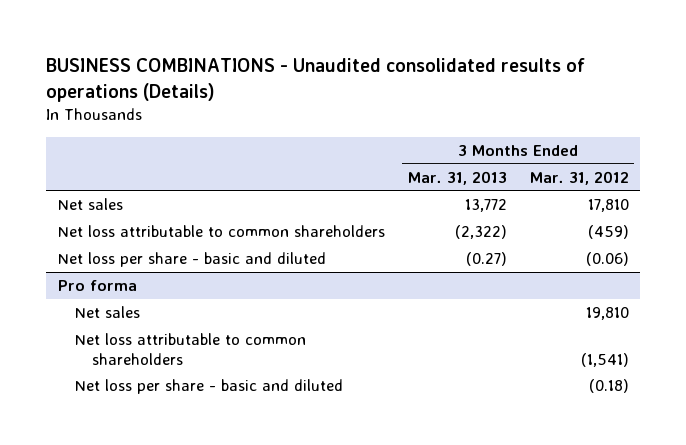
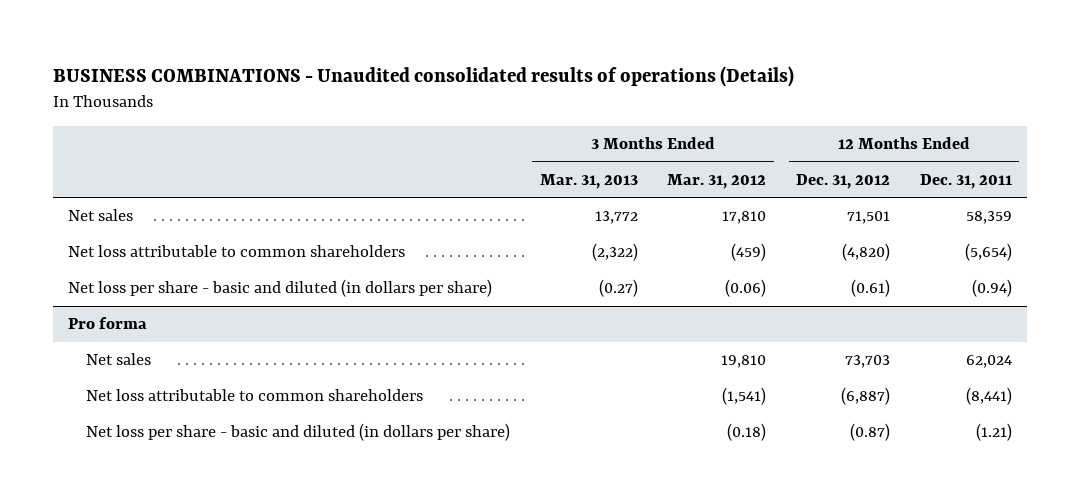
- | 3 Months Ended Mar. 31, 2013 | 3 Months Ended Mar. 31, 2012
+ | 3 Months Ended Mar. 31, 2013 | 3 Months Ended Mar. 31, 2012 | 12 Months Ended Dec. 31, 2012 | 12 Months Ended Dec. 31, 2011
- Net loss per share - basic and diluted | (0.27) | (0.06)
+ Net loss per share - basic and diluted (in dollars per share) | (0.27) | (0.06) | (0.61) | (0.94)
@ Pro forma
- Net loss per share - basic and diluted | | (0.18)
+ Net loss per share - basic and diluted (in dollars per share) | | (0.18) | (0.87) | (1.21)

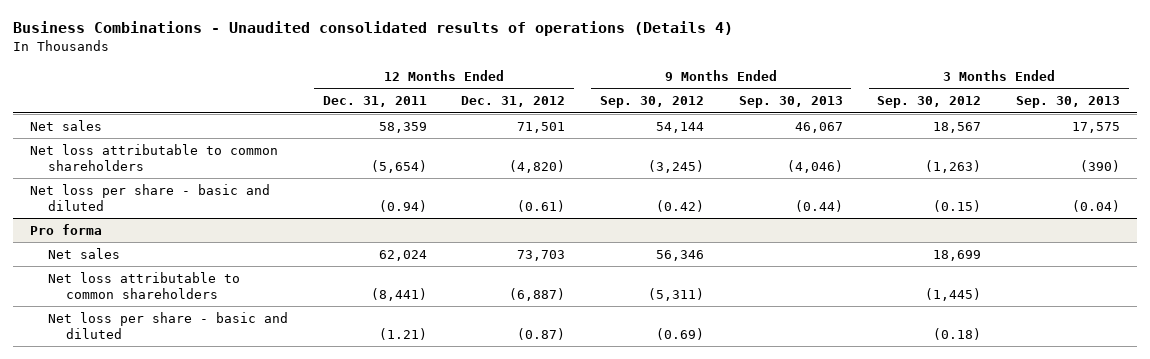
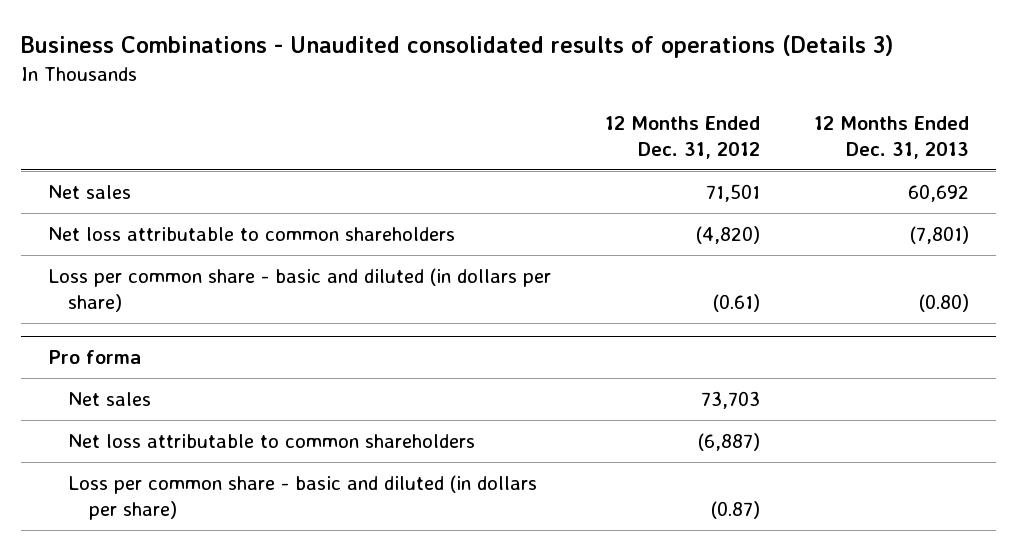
- Business Combinations - Unaudited consolidated results of operations (Details 4)
+ Business Combinations - Unaudited consolidated results of operations (Details 3)
- | 12 Months Ended Dec. 31, 2011 | 12 Months Ended Dec. 31, 2012 | 9 Months Ended Sep. 30, 2012 | 9 Months Ended Sep. 30, 2013 | 3 Months Ended Sep. 30, 2012 | 3 Months Ended Sep. 30, 2013
+ | 12 Months Ended Dec. 31, 2012 | 12 Months Ended Dec. 31, 2013
- Net loss per share - basic and diluted | (0.94) | (0.61) | (0.42) | (0.44) | (0.15) | (0.04)
+ Loss per common share - basic and diluted (in dollars per share) | (0.61) | (0.80)
@ Pro forma
- Net loss per share - basic and diluted | (1.21) | (0.87) | (0.69) | | (0.18) |
+ Loss per common share - basic and diluted (in dollars per share) | (0.87) |

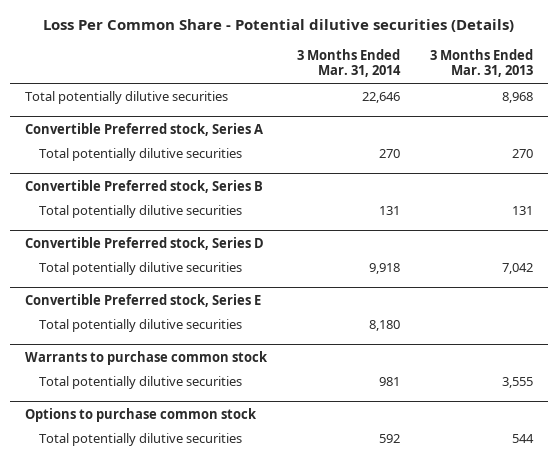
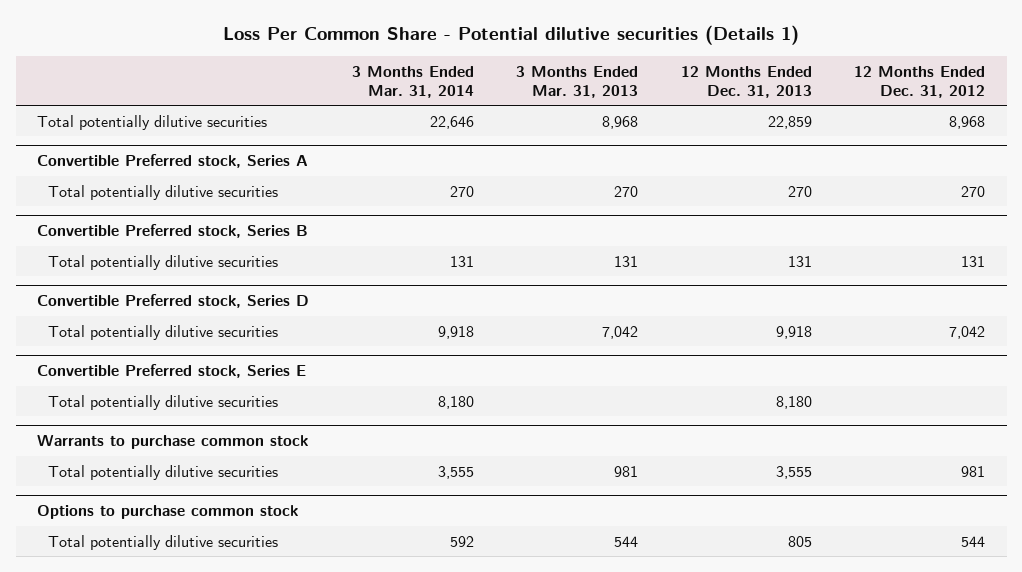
- Loss Per Common Share - Potential dilutive securities (Details)
+ Loss Per Common Share - Potential dilutive securities (Details 1)
- | 3 Months Ended Mar. 31, 2014 | 3 Months Ended Mar. 31, 2013
+ | 3 Months Ended Mar. 31, 2014 | 3 Months Ended Mar. 31, 2013 | 12 Months Ended Dec. 31, 2013 | 12 Months Ended Dec. 31, 2012
@ Warrants to purchase common stock
- Total potentially dilutive securities | 981 | 3,555
+ Total potentially dilutive securities | 3,555 | 981 | 3,555 | 981

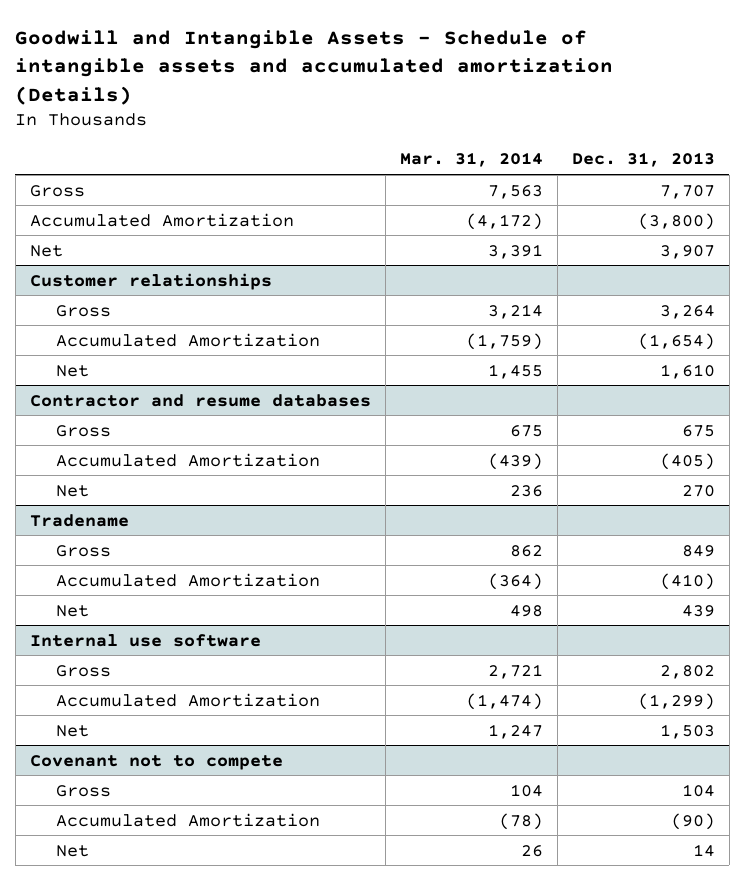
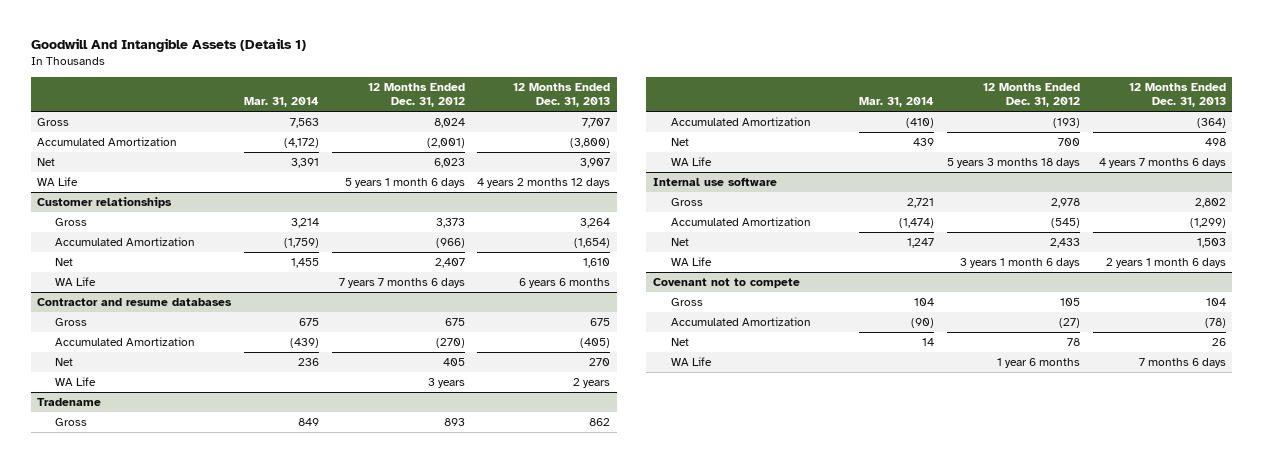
- Goodwill and Intangible Assets - Schedule of intangible assets and accumulated amortization (Details)
+ Goodwill And Intangible Assets (Details 1)
- | Mar. 31, 2014 | Dec. 31, 2013
+ | Mar. 31, 2014 | 12 Months Ended Dec. 31, 2012 | 12 Months Ended Dec. 31, 2013
+ WA Life | | 5 years 1 month 6 days | 4 years 2 months 12 days
@ Customer relationships
+ WA Life | | 7 years 7 months 6 days | 6 years 6 months
@ Contractor and resume databases
+ WA Life | | 3 years | 2 years
@ Tradename
- Gross | 862 | 849
- Accumulated Amortization | (364) | (410)
- Net | 498 | 439
+ Gross | 849 | 893 | 862
+ Accumulated Amortization | (410) | (193) | (364)
+ Net | 439 | 700 | 498
+ WA Life | | 5 years 3 months 18 days | 4 years 7 months 6 days
@ Internal use software
+ WA Life | | 3 years 1 month 6 days | 2 years 1 month 6 days
@ Covenant not to compete
- Accumulated Amortization | (78) | (90)
- Net | 26 | 14
+ Accumulated Amortization | (90) | (27) | (78)
+ Net | 14 | 78 | 26
+ WA Life | | 1 year 6 months | 7 months 6 days

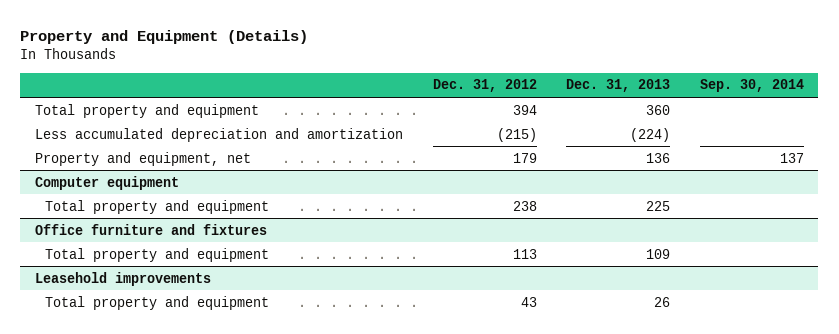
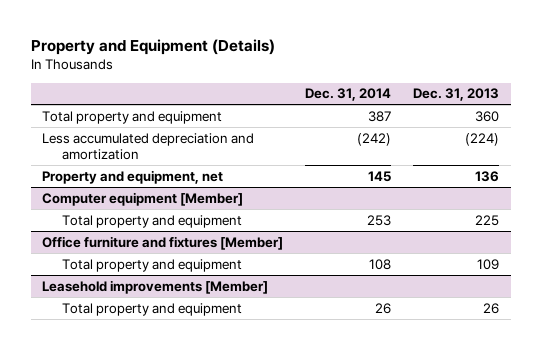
- | Dec. 31, 2012 | Dec. 31, 2013 | Sep. 30, 2014
+ | Dec. 31, 2014 | Dec. 31, 2013
- Computer equipment
+ Computer equipment [Member]
- Office furniture and fixtures
+ Office furniture and fixtures [Member]
- Leasehold improvements
+ Leasehold improvements [Member]

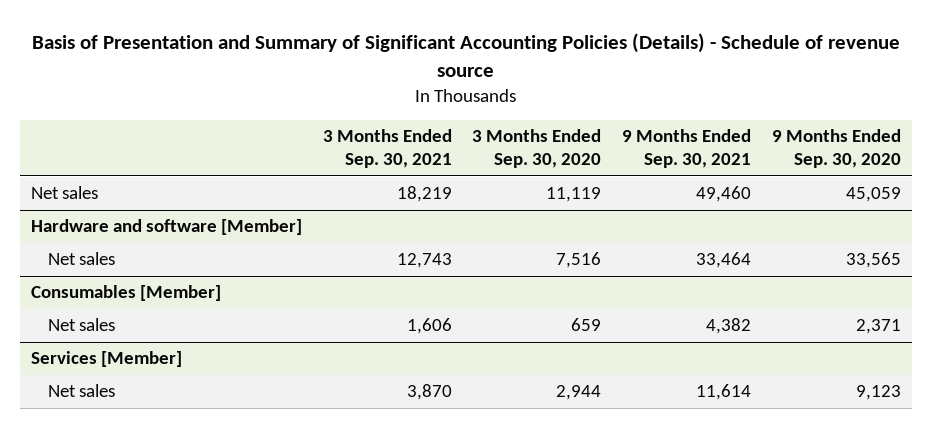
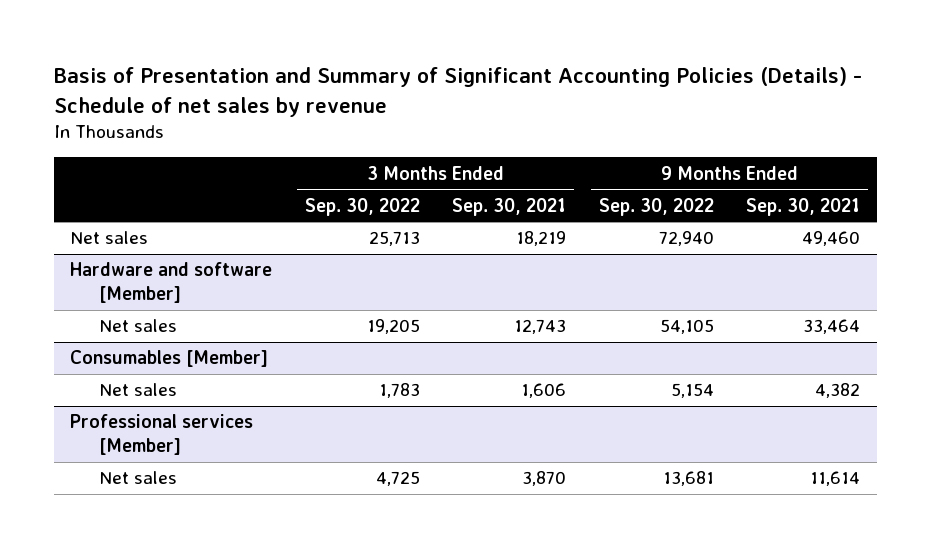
- Basis of Presentation and Summary of Significant Accounting Policies (Details) - Schedule of revenue source
+ Basis of Presentation and Summary of Significant Accounting Policies (Details) - Schedule of net sales by revenue
- | 3 Months Ended Sep. 30, 2021 | 3 Months Ended Sep. 30, 2020 | 9 Months Ended Sep. 30, 2021 | 9 Months Ended Sep. 30, 2020
+ | 3 Months Ended Sep. 30, 2022 | 3 Months Ended Sep. 30, 2021 | 9 Months Ended Sep. 30, 2022 | 9 Months Ended Sep. 30, 2021
- Services [Member]
+ Professional services [Member]

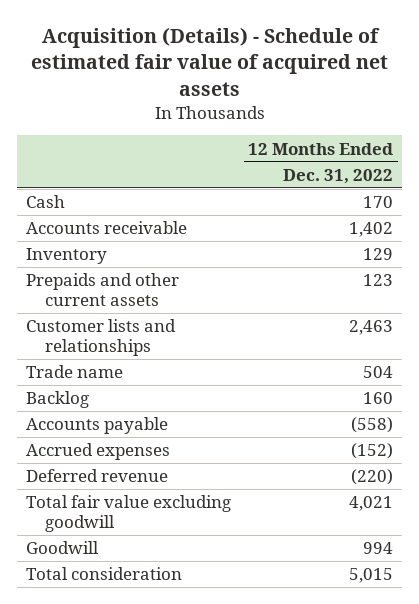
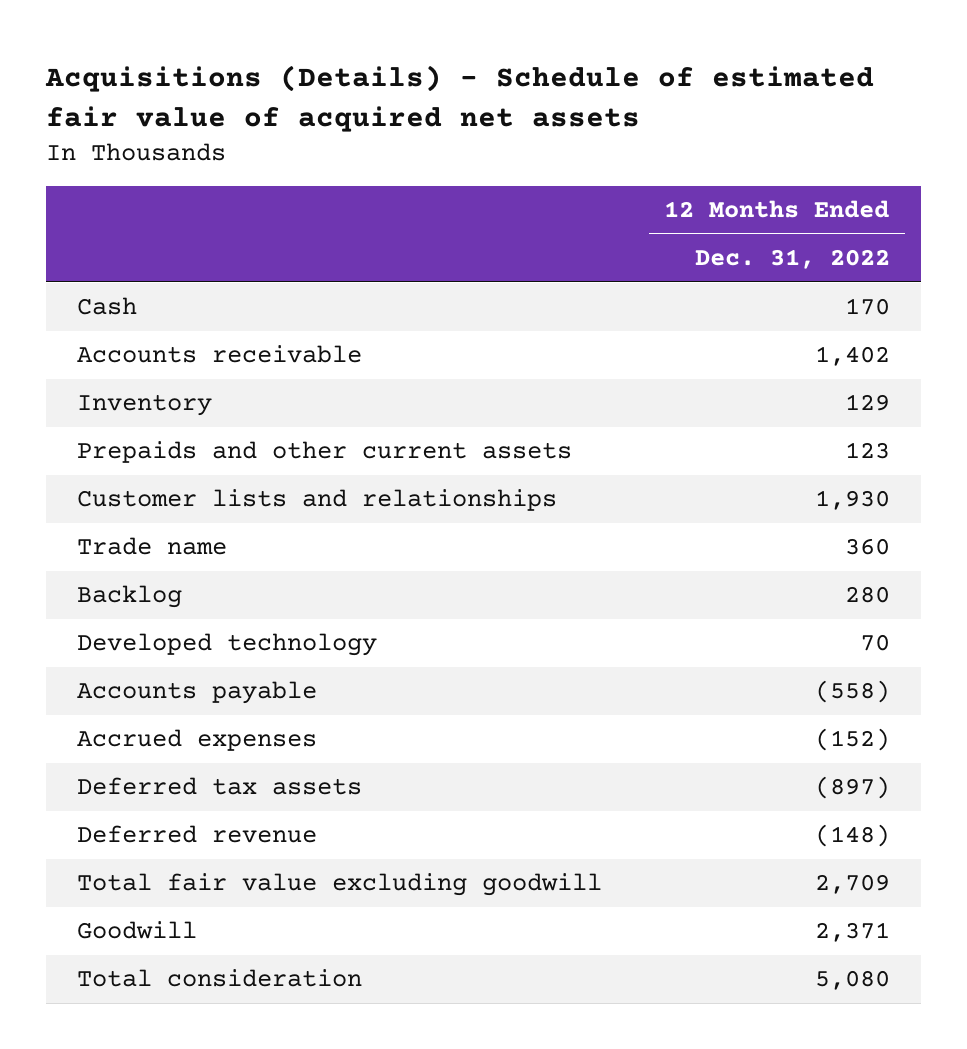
- Acquisition (Details) - Schedule of estimated fair value of acquired net assets
+ Acquisitions (Details) - Schedule of estimated fair value of acquired net assets
- Customer lists and relationships | 2,463
- Trade name | 504
- Backlog | 160
+ Customer lists and relationships | 1,930
+ Trade name | 360
+ Backlog | 280
+ Developed technology | 70
- Deferred revenue | (220)
- Total fair value excluding goodwill | 4,021
- Goodwill | 994
- Total consideration | 5,015
+ Deferred tax assets | (897)
+ Deferred revenue | (148)
+ Total fair value excluding goodwill | 2,709
+ Goodwill | 2,371
+ Total consideration | 5,080

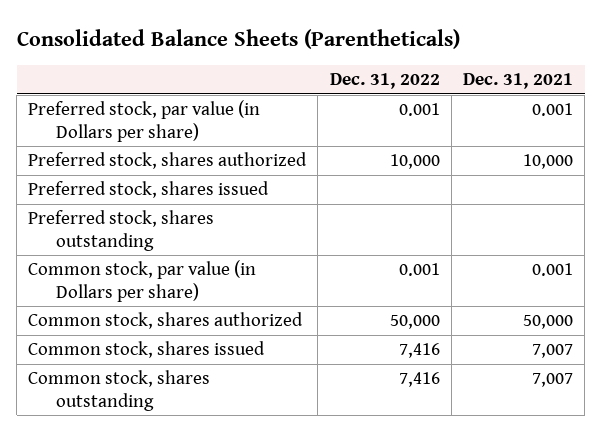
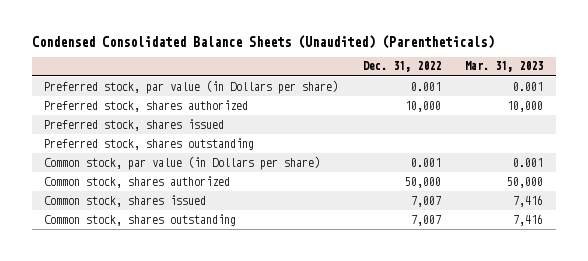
- Consolidated Balance Sheets (Parentheticals)
+ Condensed Consolidated Balance Sheets (Unaudited) (Parentheticals)
- | Dec. 31, 2022 | Dec. 31, 2021
+ | Dec. 31, 2022 | Mar. 31, 2023
- Common stock, shares issued | 7,416 | 7,007
- Common stock, shares outstanding | 7,416 | 7,007
+ Common stock, shares issued | 7,007 | 7,416
+ Common stock, shares outstanding | 7,007 | 7,416

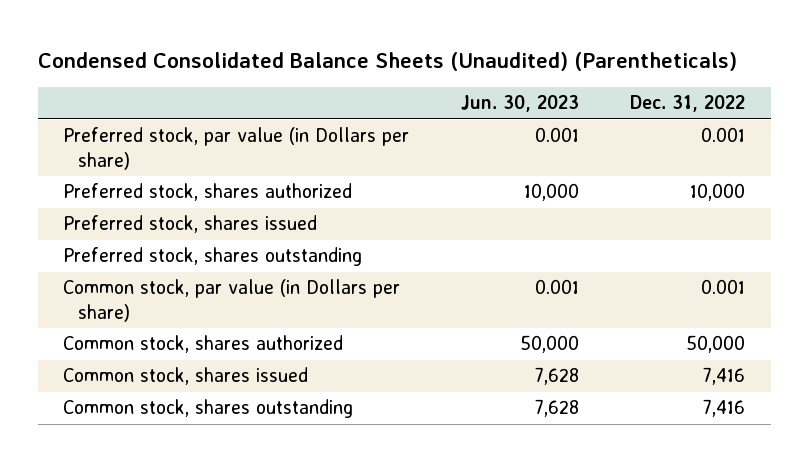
- | Dec. 31, 2022 | Mar. 31, 2023
+ | Jun. 30, 2023 | Dec. 31, 2022
- Common stock, shares issued | 7,007 | 7,416
- Common stock, shares outstanding | 7,007 | 7,416
+ Common stock, shares issued | 7,628 | 7,416
+ Common stock, shares outstanding | 7,628 | 7,416

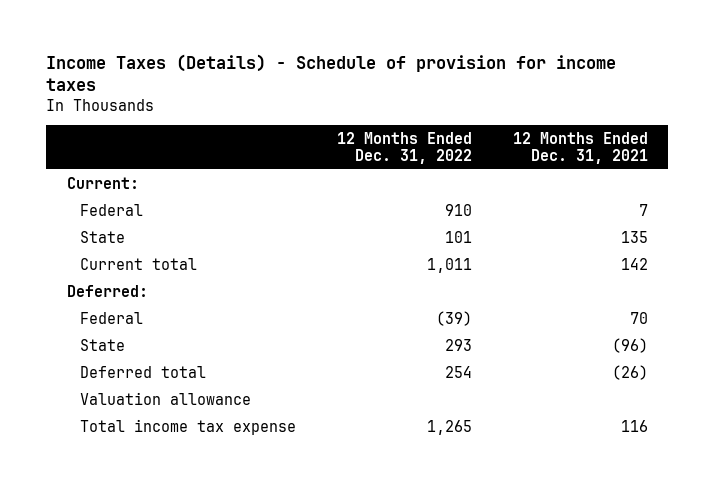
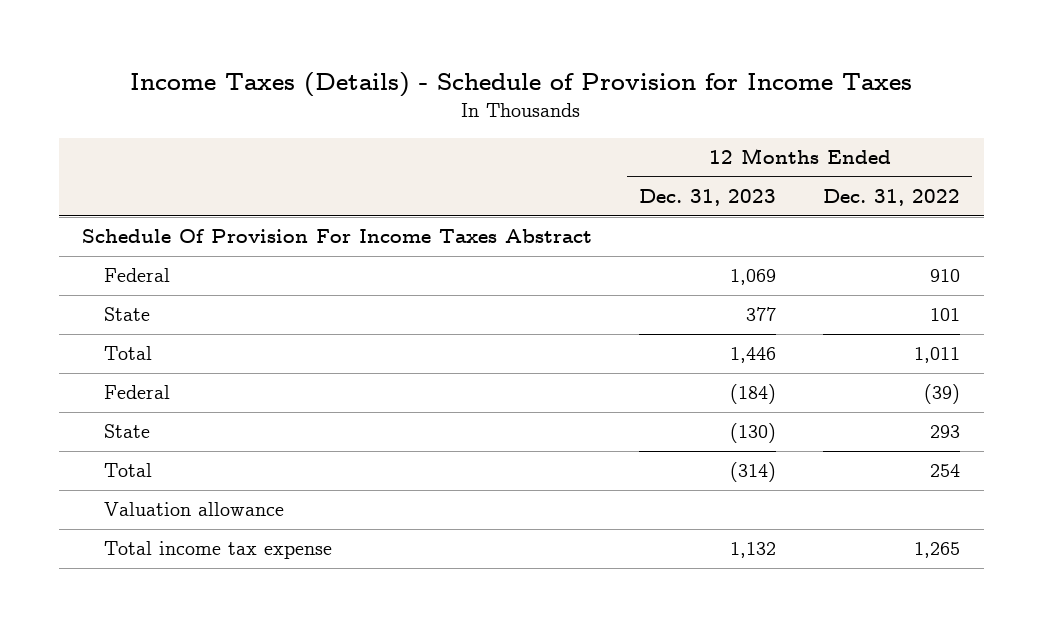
- Income Taxes (Details) - Schedule of provision for income taxes
+ Income Taxes (Details) - Schedule of Provision for Income Taxes
- | 12 Months Ended Dec. 31, 2022 | 12 Months Ended Dec. 31, 2021
+ | 12 Months Ended Dec. 31, 2023 | 12 Months Ended Dec. 31, 2022
- Current:
+ Schedule Of Provision For Income Taxes Abstract
- Current total | 1,011 | 142
- Deferred:
+ Total | 1,446 | 1,011
- Deferred total | 254 | (26)
+ Total | (314) | 254

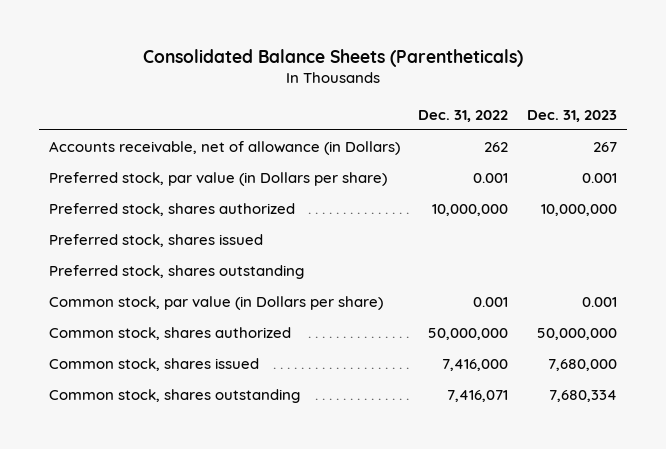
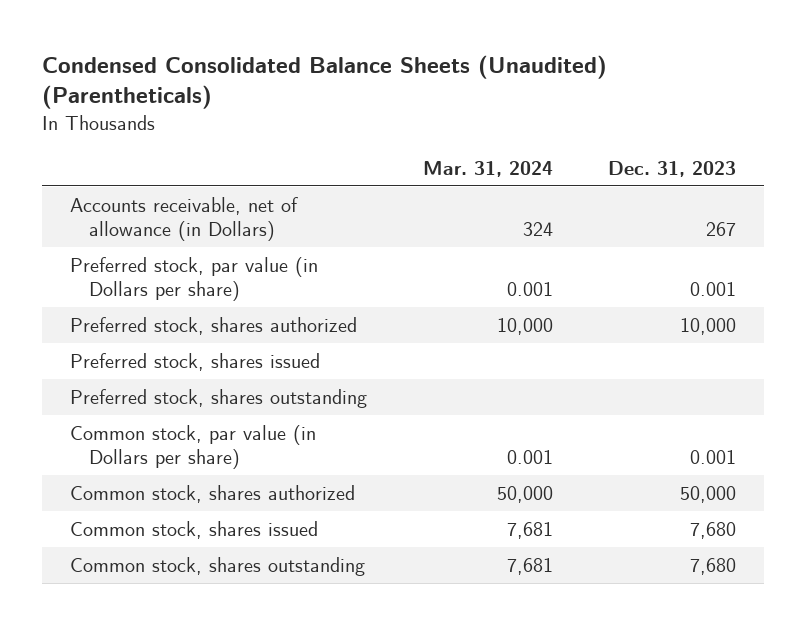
- Consolidated Balance Sheets (Parentheticals)
+ Condensed Consolidated Balance Sheets (Unaudited) (Parentheticals)
- | Dec. 31, 2022 | Dec. 31, 2023
+ | Mar. 31, 2024 | Dec. 31, 2023
- Preferred stock, shares authorized | 10,000,000 | 10,000,000
+ Preferred stock, shares authorized | 10,000 | 10,000
- Common stock, shares authorized | 50,000,000 | 50,000,000
- Common stock, shares issued | 7,416,000 | 7,680,000
- Common stock, shares outstanding | 7,416,071 | 7,680,334
+ Common stock, shares authorized | 50,000 | 50,000
+ Common stock, shares issued | 7,681 | 7,680
+ Common stock, shares outstanding | 7,681 | 7,680

